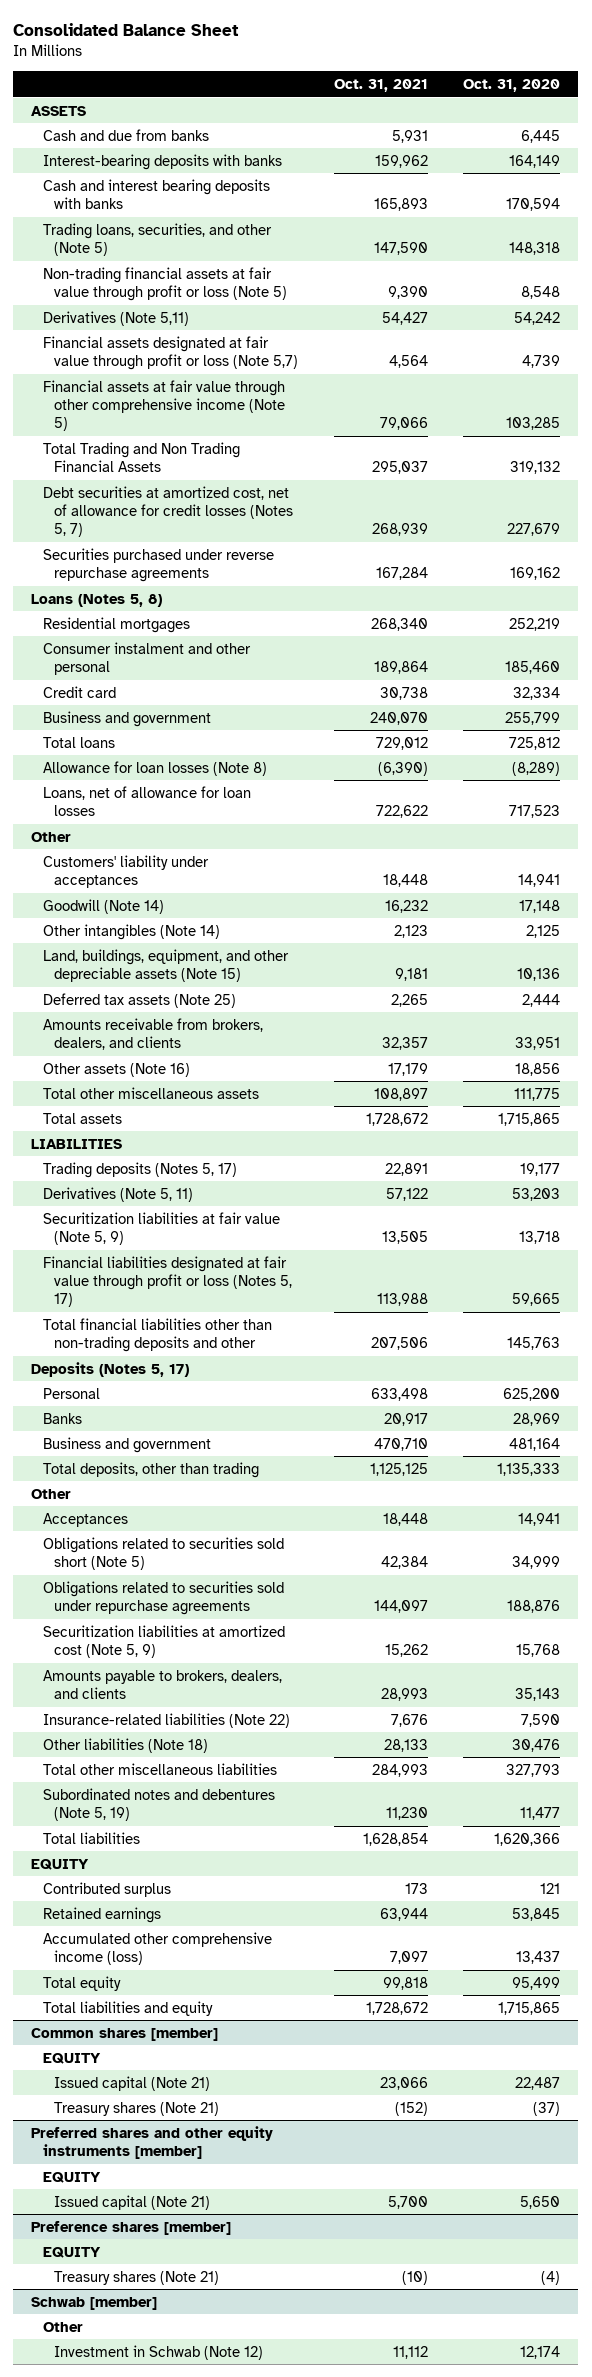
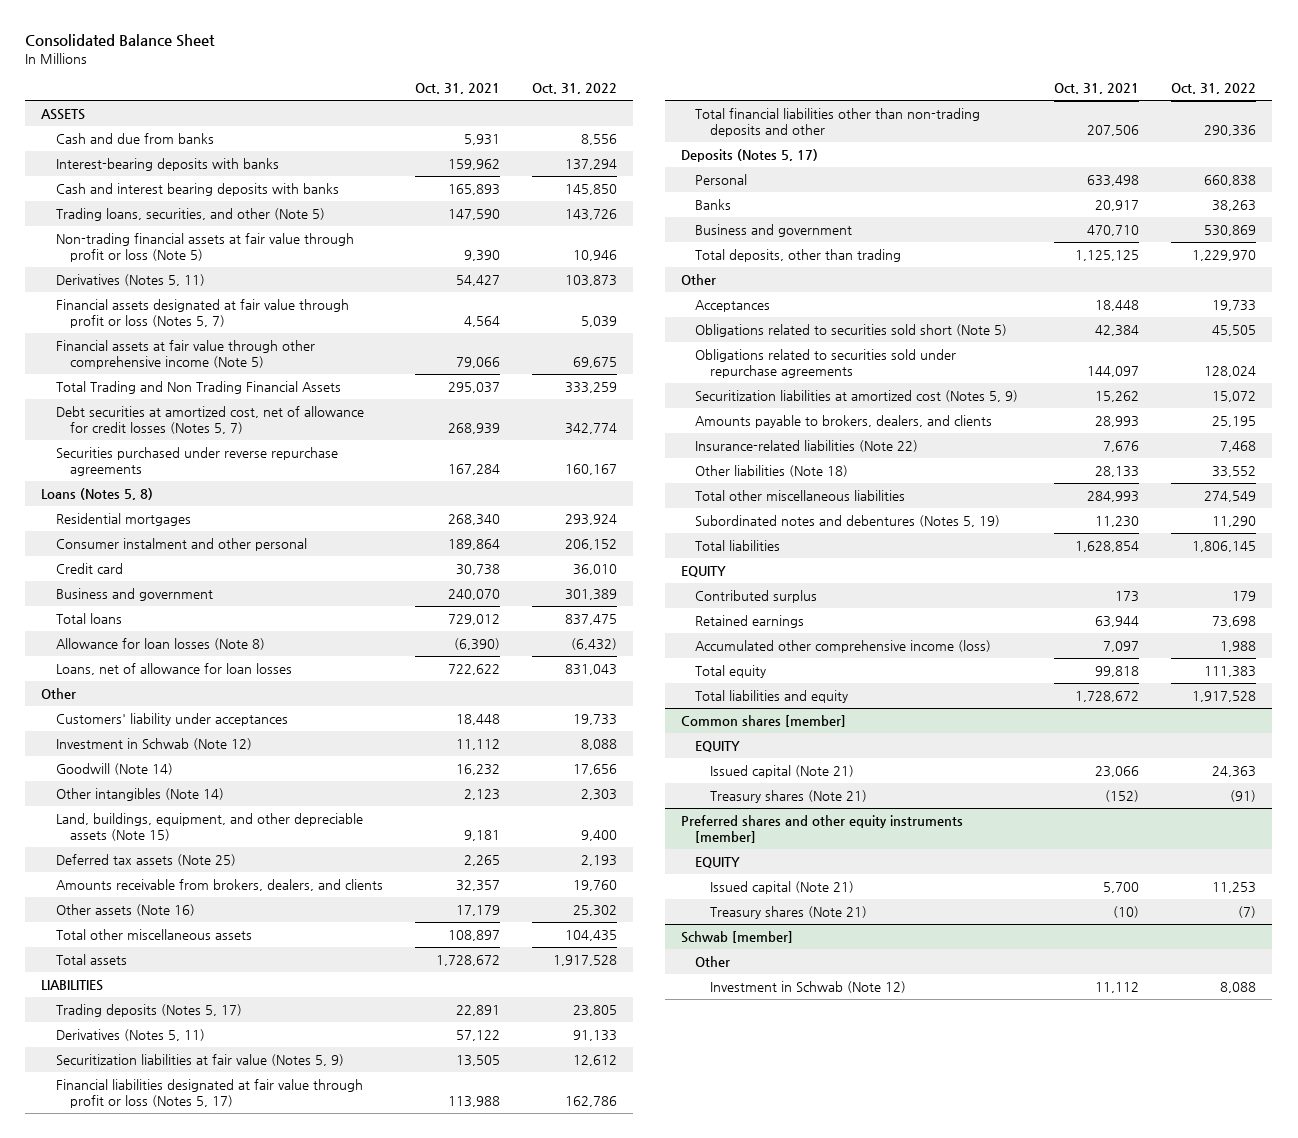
- | Oct. 31, 2021 | Oct. 31, 2020
+ | Oct. 31, 2021 | Oct. 31, 2022
- Derivatives (Note 5,11) | 54,427 | 54,242
- Financial assets designated at fair value through profit or loss (Note 5,7) | 4,564 | 4,739
+ Derivatives (Notes 5, 11) | 54,427 | 103,873
+ Financial assets designated at fair value through profit or loss (Notes 5, 7) | 4,564 | 5,039
+ Investment in Schwab (Note 12) | 11,112 | 8,088
- Derivatives (Note 5, 11) | 57,122 | 53,203
- Securitization liabilities at fair value (Note 5, 9) | 13,505 | 13,718
+ Derivatives (Notes 5, 11) | 57,122 | 91,133
+ Securitization liabilities at fair value (Notes 5, 9) | 13,505 | 12,612
- Securitization liabilities at amortized cost (Note 5, 9) | 15,262 | 15,768
+ Securitization liabilities at amortized cost (Notes 5, 9) | 15,262 | 15,072
- Subordinated notes and debentures (Note 5, 19) | 11,230 | 11,477
+ Subordinated notes and debentures (Notes 5, 19) | 11,230 | 11,290
- Preference shares [member]
- EQUITY

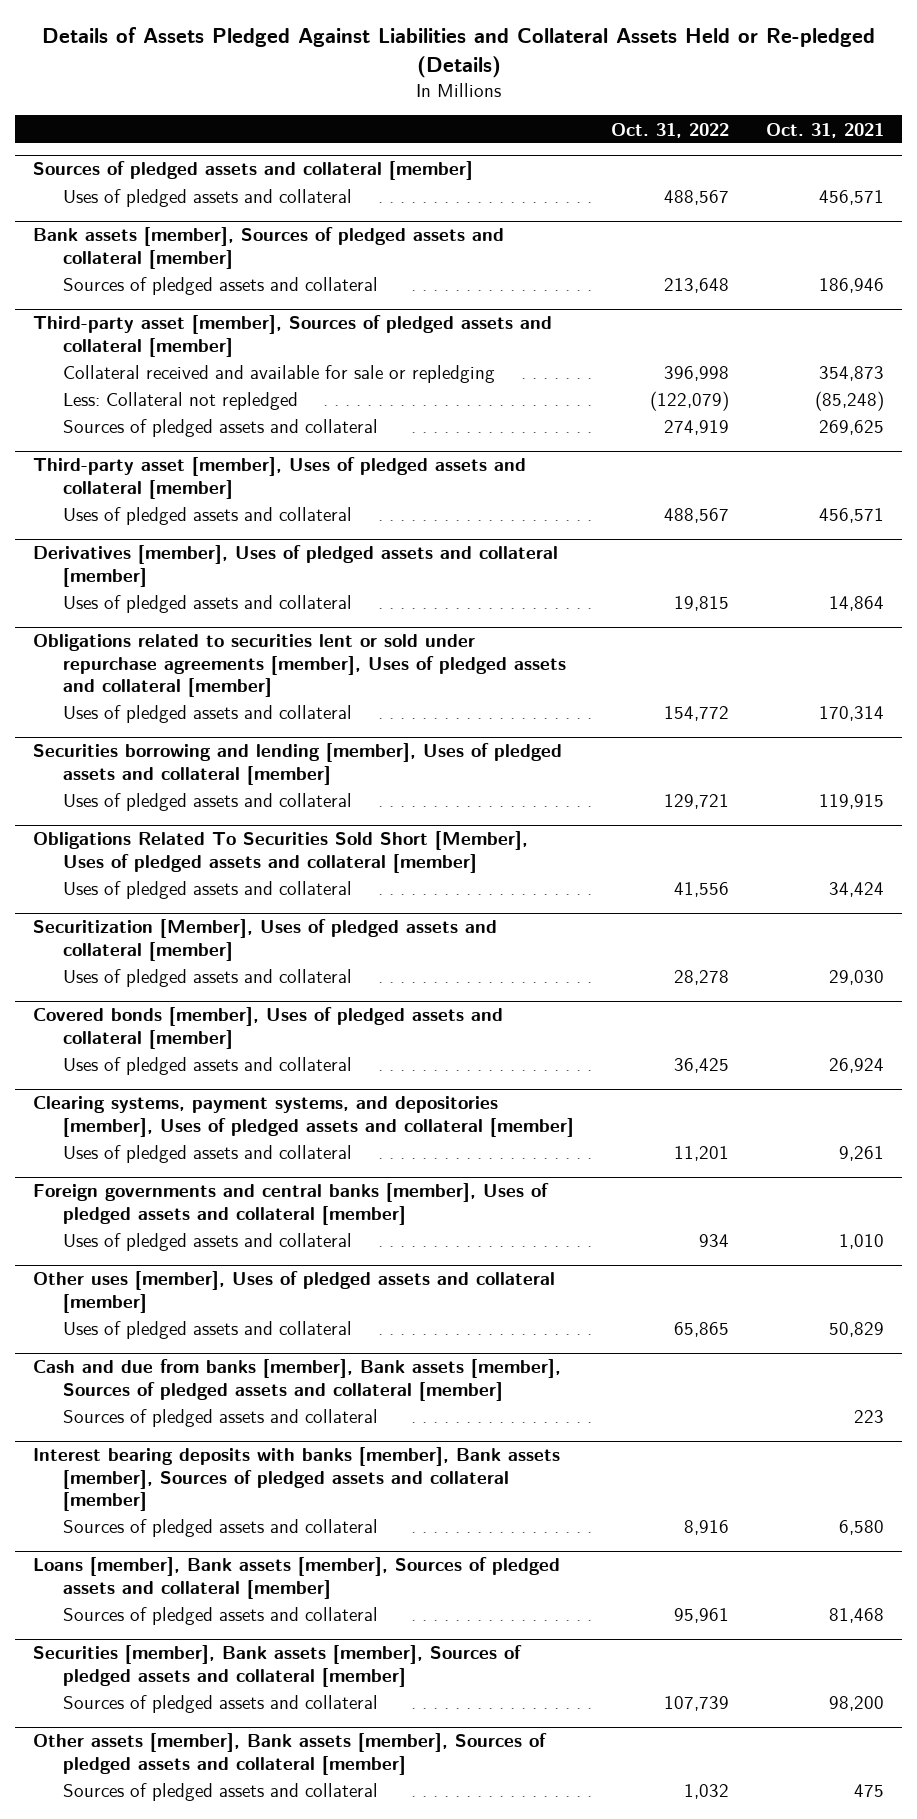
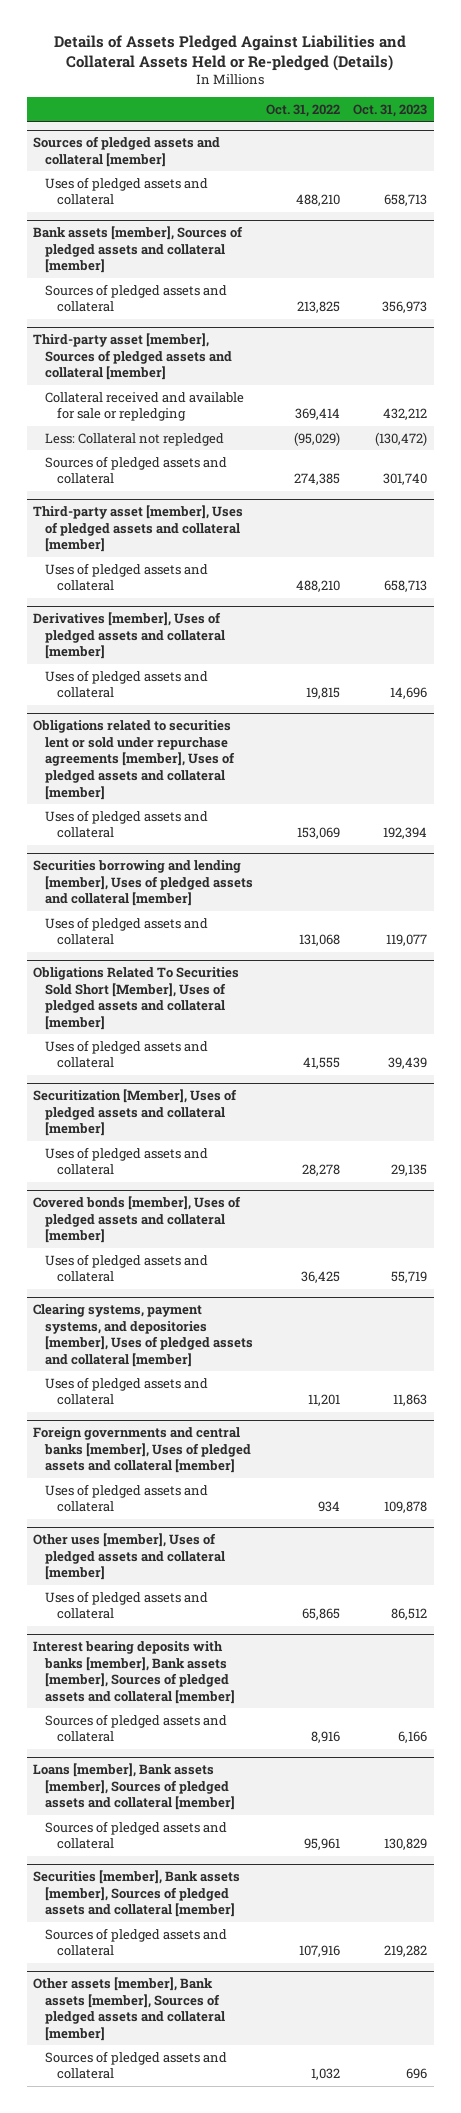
- | Oct. 31, 2022 | Oct. 31, 2021
+ | Oct. 31, 2022 | Oct. 31, 2023
@ Sources of pledged assets and collateral [member]
- Uses of pledged assets and collateral | 488,567 | 456,571
+ Uses of pledged assets and collateral | 488,210 | 658,713
@ Bank assets [member], Sources of pledged assets and collateral [member]
- Sources of pledged assets and collateral | 213,648 | 186,946
+ Sources of pledged assets and collateral | 213,825 | 356,973
@ Third-party asset [member], Sources of pledged assets and collateral [member]
- Collateral received and available for sale or repledging | 396,998 | 354,873
- Less: Collateral not repledged | (122,079) | (85,248)
- Sources of pledged assets and collateral | 274,919 | 269,625
+ Collateral received and available for sale or repledging | 369,414 | 432,212
+ Less: Collateral not repledged | (95,029) | (130,472)
+ Sources of pledged assets and collateral | 274,385 | 301,740
@ Third-party asset [member], Uses of pledged assets and collateral [member]
- Uses of pledged assets and collateral | 488,567 | 456,571
+ Uses of pledged assets and collateral | 488,210 | 658,713
@ Obligations related to securities lent or sold under repurchase agreements [member], Uses of pledged assets and collateral [member]
- Uses of pledged assets and collateral | 154,772 | 170,314
+ Uses of pledged assets and collateral | 153,069 | 192,394
@ Securities borrowing and lending [member], Uses of pledged assets and collateral [member]
- Uses of pledged assets and collateral | 129,721 | 119,915
+ Uses of pledged assets and collateral | 131,068 | 119,077
@ Obligations Related To Securities Sold Short [Member], Uses of pledged assets and collateral [member]
- Uses of pledged assets and collateral | 41,556 | 34,424
+ Uses of pledged assets and collateral | 41,555 | 39,439
- Cash and due from banks [member], Bank assets [member], Sources of pledged assets and collateral [member]
- Sources of pledged assets and collateral | | 223
@ Securities [member], Bank assets [member], Sources of pledged assets and collateral [member]
- Sources of pledged assets and collateral | 107,739 | 98,200
+ Sources of pledged assets and collateral | 107,916 | 219,282

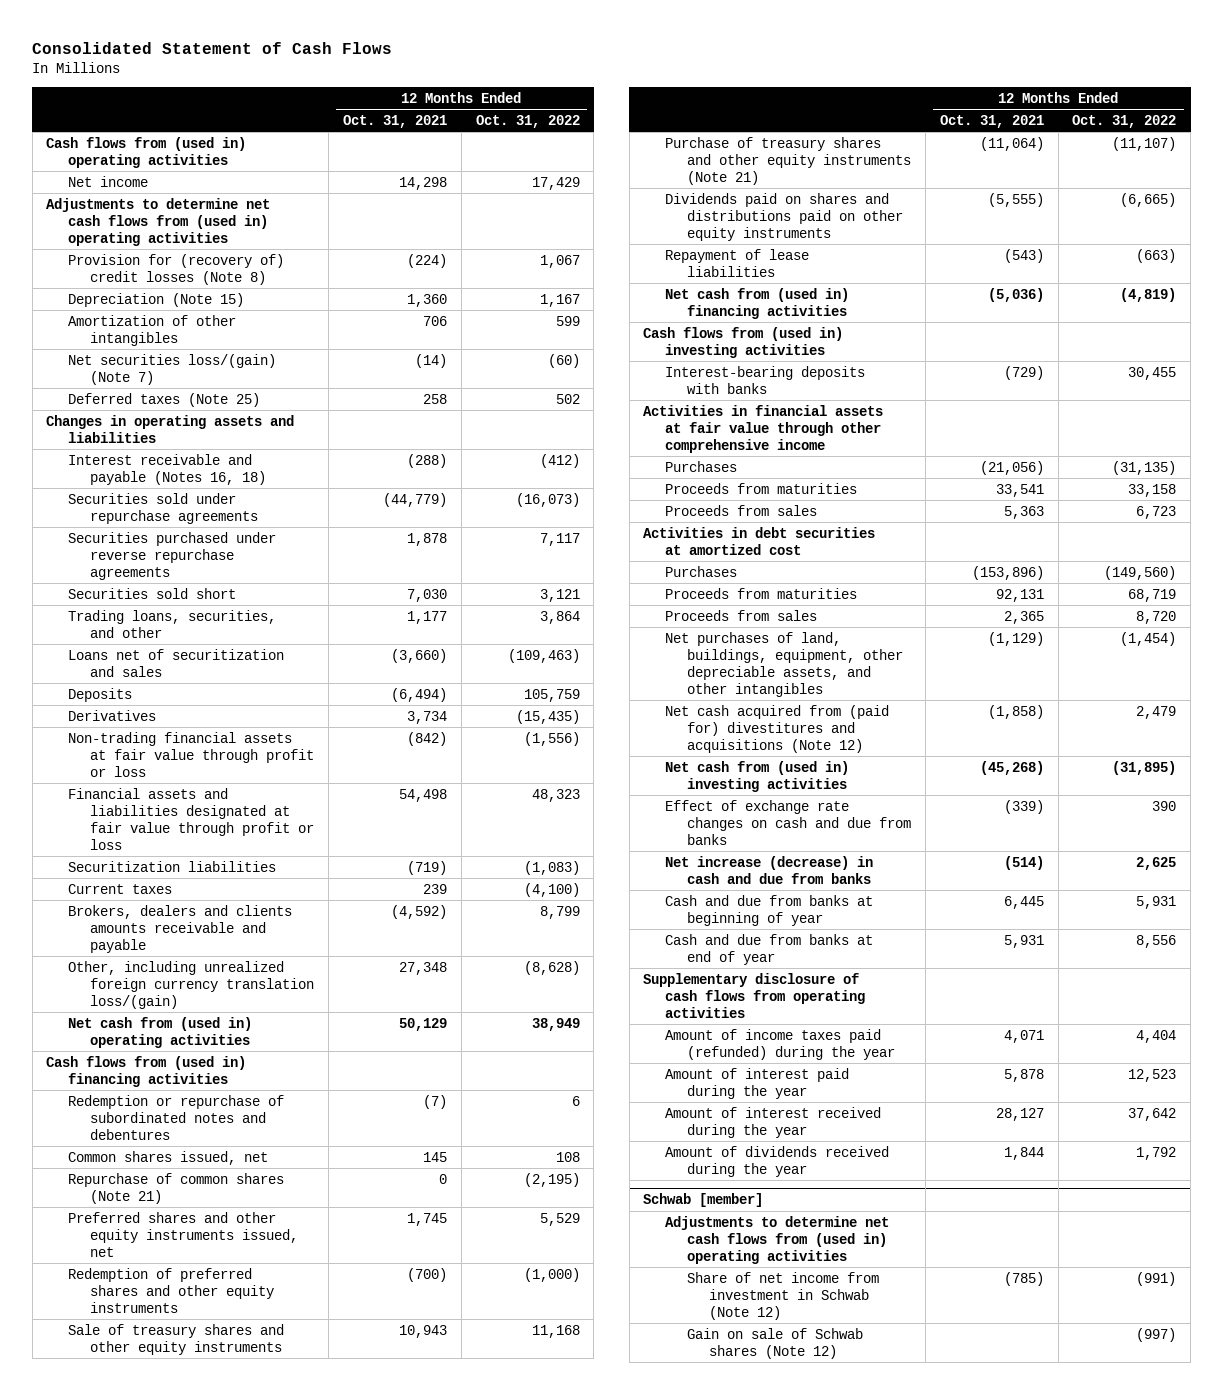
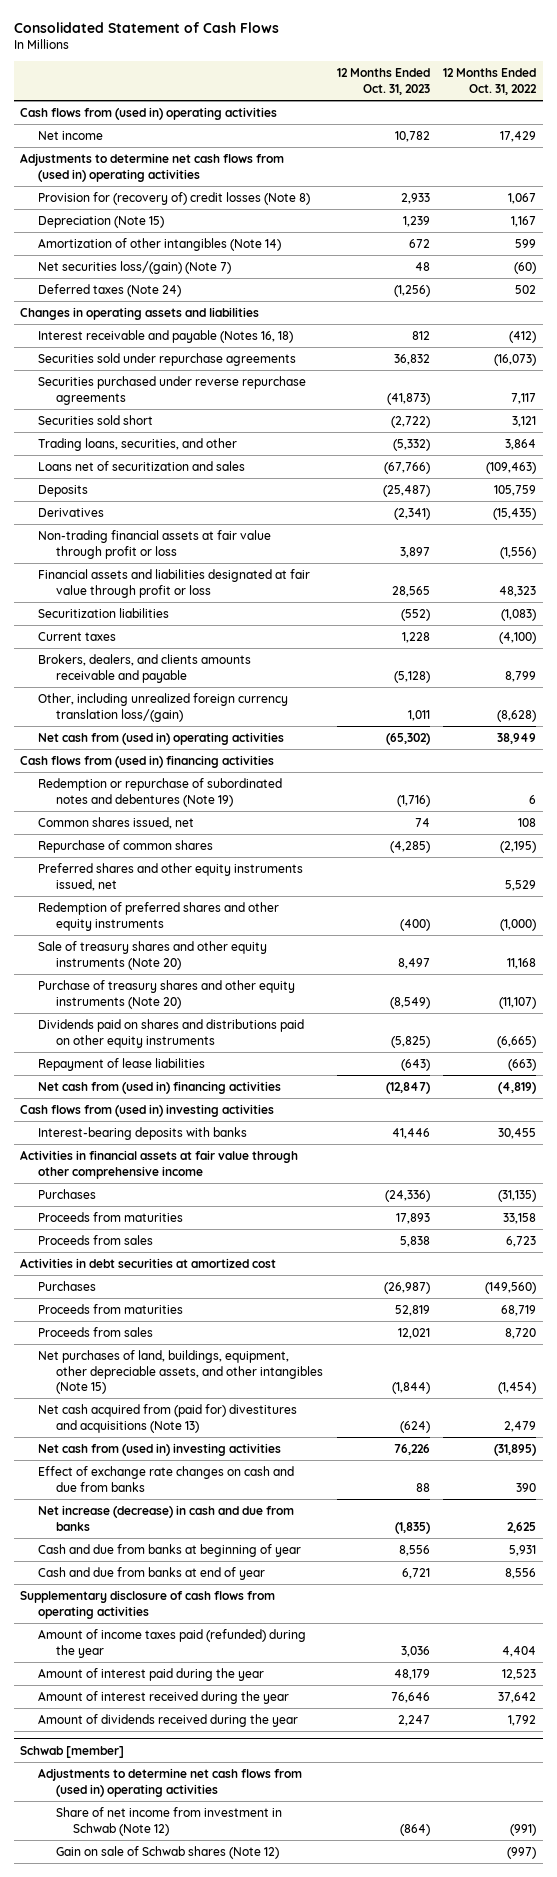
- | 12 Months Ended Oct. 31, 2021 | 12 Months Ended Oct. 31, 2022
+ | 12 Months Ended Oct. 31, 2023 | 12 Months Ended Oct. 31, 2022
- Amortization of other intangibles | 706 | 599
+ Amortization of other intangibles (Note 14) | 672 | 599
- Deferred taxes (Note 25) | 258 | 502
+ Deferred taxes (Note 24) | (1,256) | 502
- Brokers, dealers and clients amounts receivable and payable | (4,592) | 8,799
+ Brokers, dealers, and clients amounts receivable and payable | (5,128) | 8,799
- Redemption or repurchase of subordinated notes and debentures | (7) | 6
+ Redemption or repurchase of subordinated notes and debentures (Note 19) | (1,716) | 6
- Repurchase of common shares (Note 21) | 0 | (2,195)
+ Repurchase of common shares | (4,285) | (2,195)
- Sale of treasury shares and other equity instruments | 10,943 | 11,168
- Purchase of treasury shares and other equity instruments (Note 21) | (11,064) | (11,107)
+ Sale of treasury shares and other equity instruments (Note 20) | 8,497 | 11,168
+ Purchase of treasury shares and other equity instruments (Note 20) | (8,549) | (11,107)
- Net purchases of land, buildings, equipment, other depreciable assets, and other intangibles | (1,129) | (1,454)
- Net cash acquired from (paid for) divestitures and acquisitions (Note 12) | (1,858) | 2,479
+ Net purchases of land, buildings, equipment, other depreciable assets, and other intangibles (Note 15) | (1,844) | (1,454)
+ Net cash acquired from (paid for) divestitures and acquisitions (Note 13) | (624) | 2,479

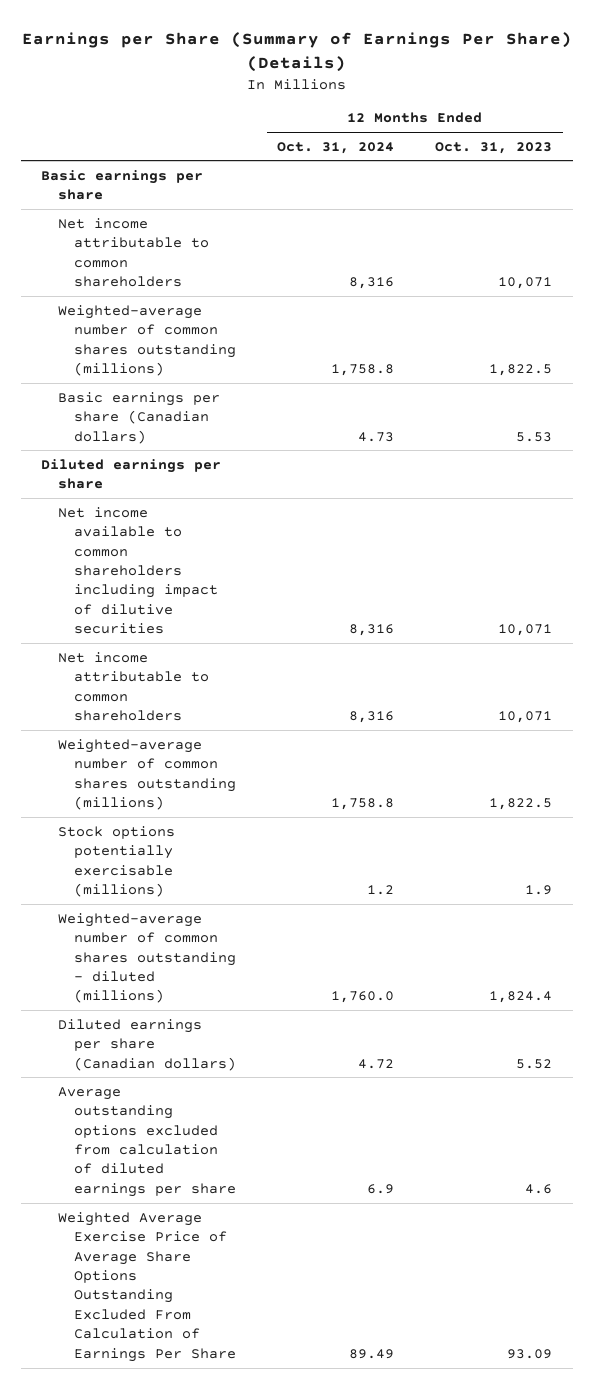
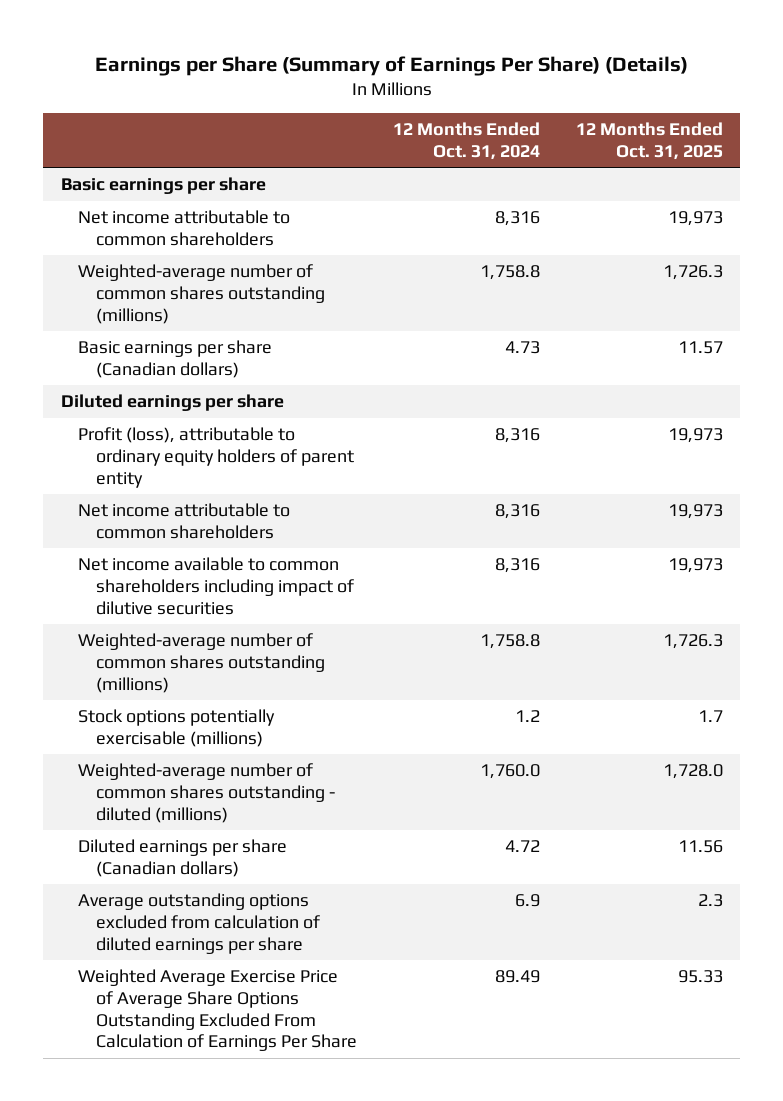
- | 12 Months Ended Oct. 31, 2024 | 12 Months Ended Oct. 31, 2023
+ | 12 Months Ended Oct. 31, 2024 | 12 Months Ended Oct. 31, 2025
+ Profit (loss), attributable to ordinary equity holders of parent entity | 8,316 | 19,973
moved down: Net income available to common shareholders including impact of dilutive securities | 8,316 | 19,973

